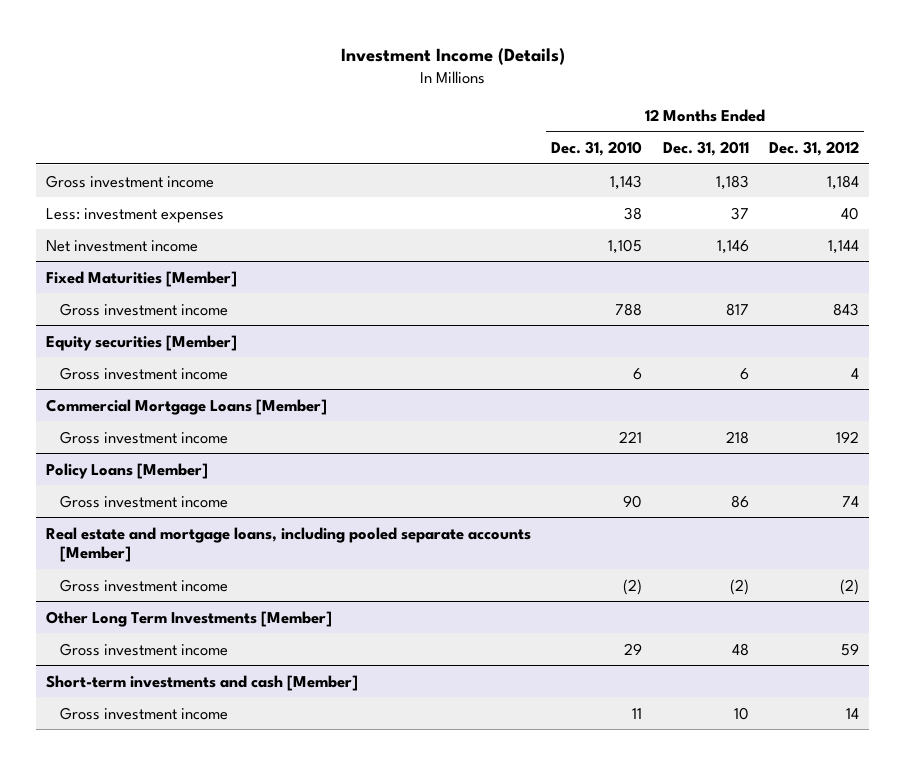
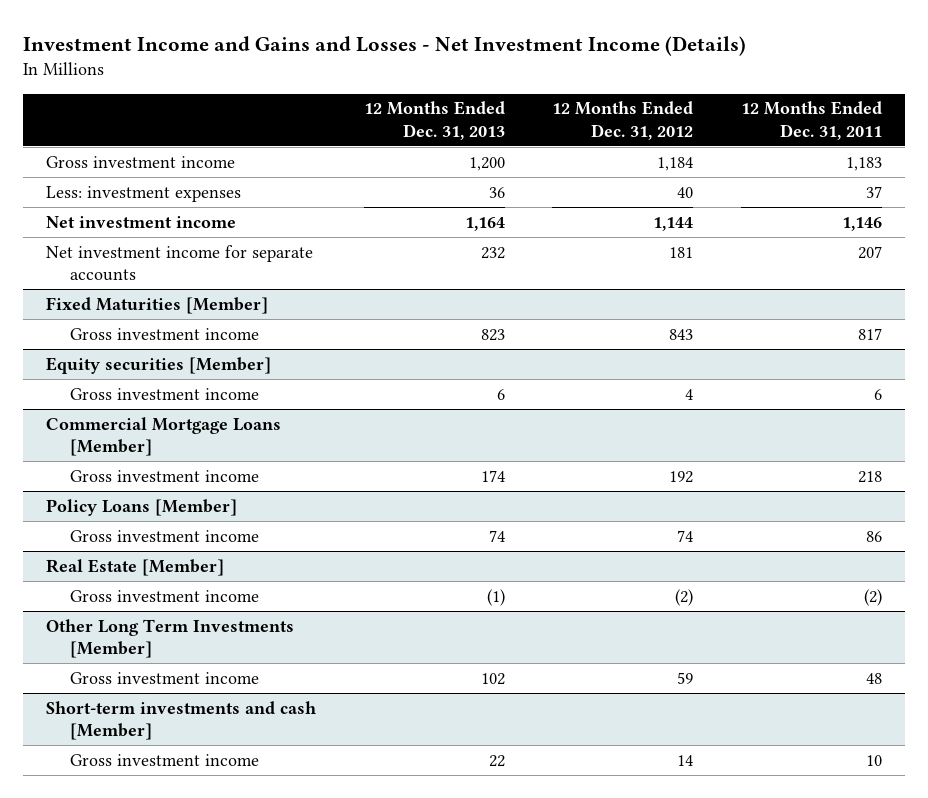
- Investment Income (Details)
+ Investment Income and Gains and Losses - Net Investment Income (Details)
- | 12 Months Ended Dec. 31, 2010 | 12 Months Ended Dec. 31, 2011 | 12 Months Ended Dec. 31, 2012
+ | 12 Months Ended Dec. 31, 2013 | 12 Months Ended Dec. 31, 2012 | 12 Months Ended Dec. 31, 2011
+ Net investment income for separate accounts | 232 | 181 | 207
- Real estate and mortgage loans, including pooled separate accounts [Member]
+ Real Estate [Member]

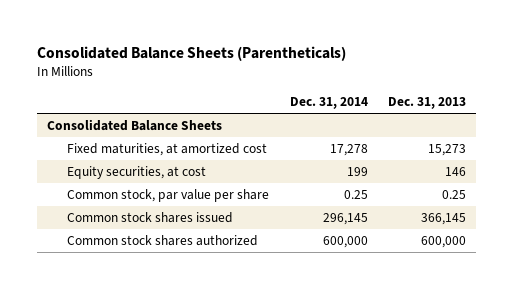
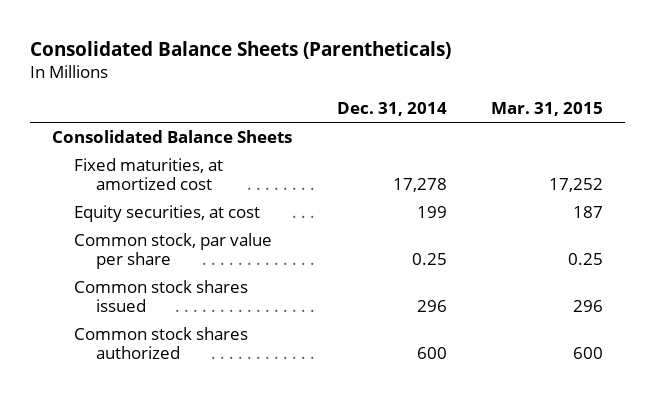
- | Dec. 31, 2014 | Dec. 31, 2013
+ | Dec. 31, 2014 | Mar. 31, 2015
- Common stock shares issued | 296,145 | 366,145
- Common stock shares authorized | 600,000 | 600,000
+ Common stock shares issued | 296 | 296
+ Common stock shares authorized | 600 | 600

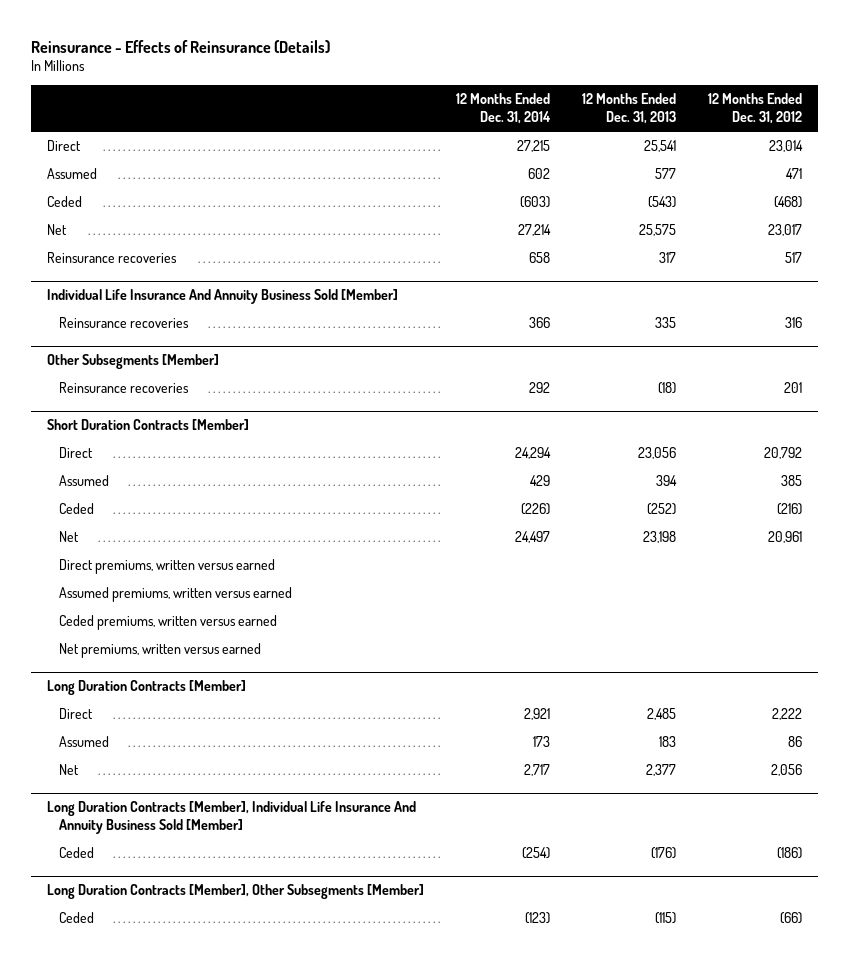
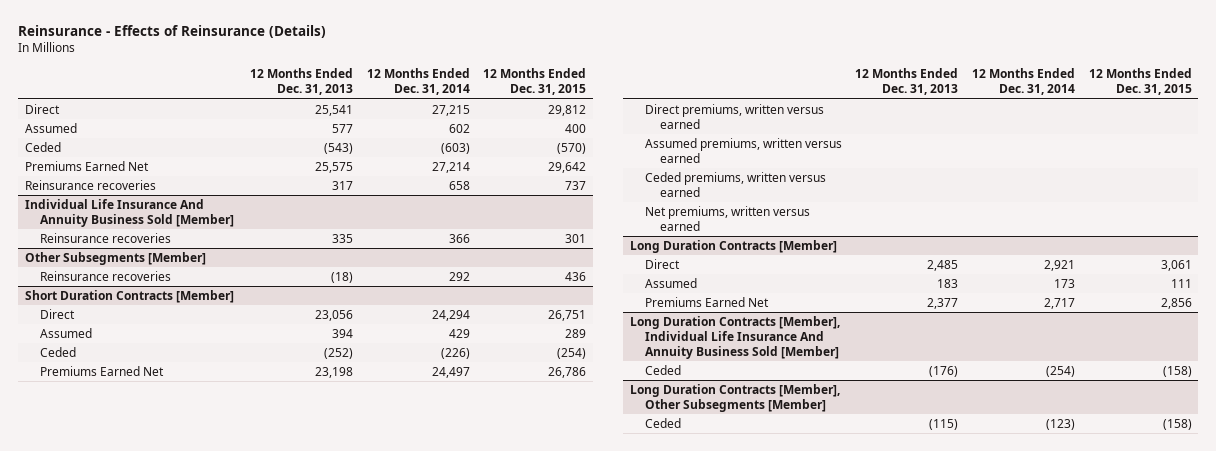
- | 12 Months Ended Dec. 31, 2014 | 12 Months Ended Dec. 31, 2013 | 12 Months Ended Dec. 31, 2012
+ | 12 Months Ended Dec. 31, 2013 | 12 Months Ended Dec. 31, 2014 | 12 Months Ended Dec. 31, 2015
- Net | 27,214 | 25,575 | 23,017
+ Premiums Earned Net | 25,575 | 27,214 | 29,642
@ Short Duration Contracts [Member]
- Net | 24,497 | 23,198 | 20,961
+ Premiums Earned Net | 23,198 | 24,497 | 26,786
@ Long Duration Contracts [Member]
- Net | 2,717 | 2,377 | 2,056
+ Premiums Earned Net | 2,377 | 2,717 | 2,856

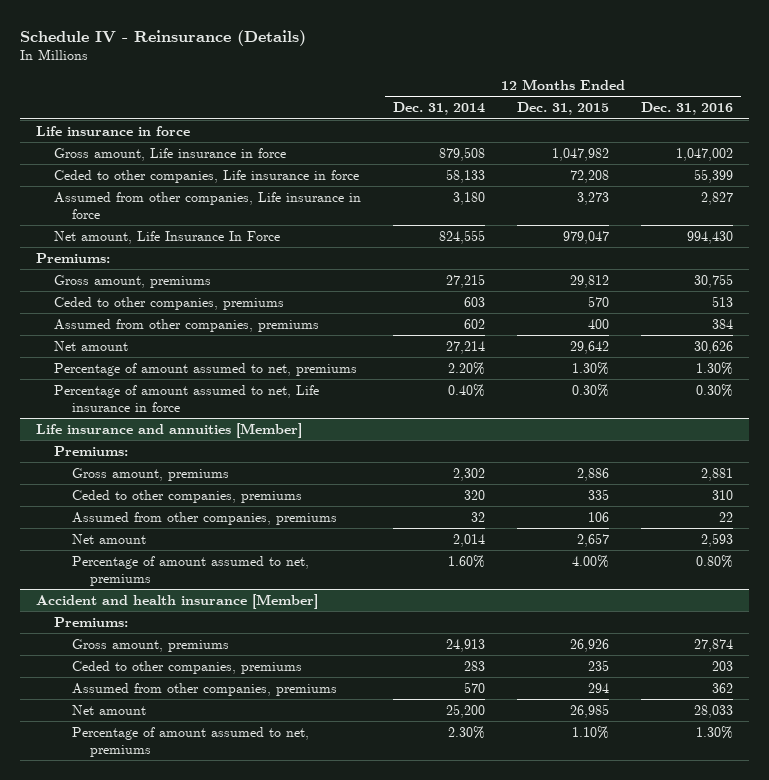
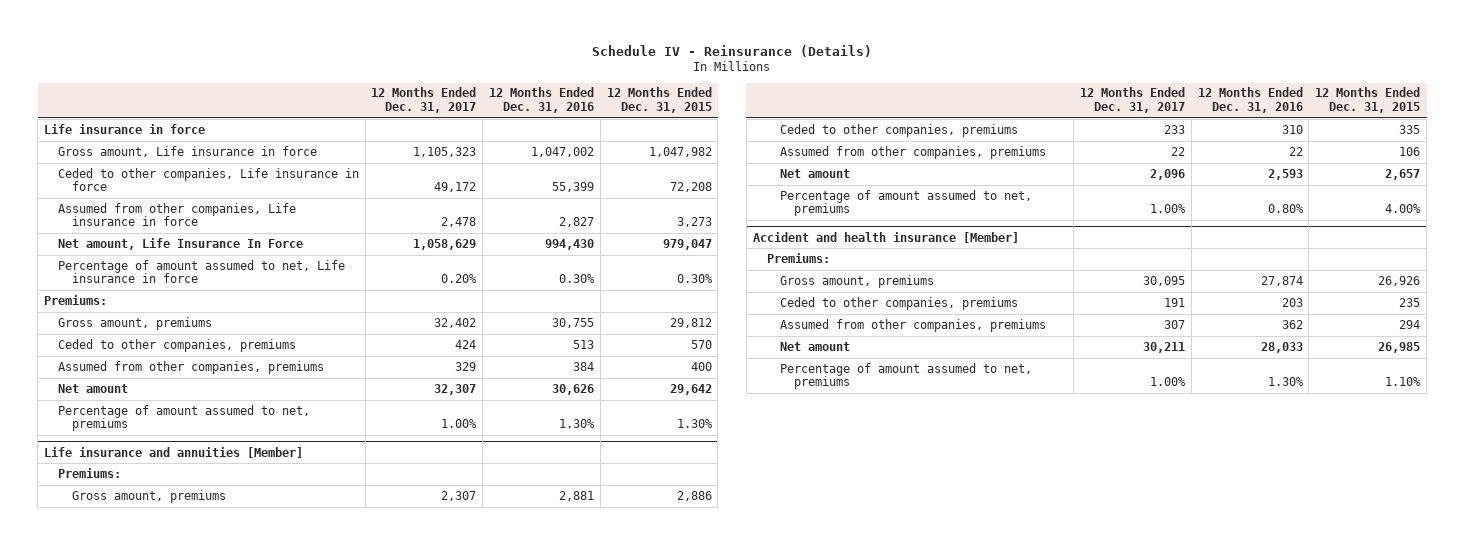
- | 12 Months Ended Dec. 31, 2014 | 12 Months Ended Dec. 31, 2015 | 12 Months Ended Dec. 31, 2016
+ | 12 Months Ended Dec. 31, 2017 | 12 Months Ended Dec. 31, 2016 | 12 Months Ended Dec. 31, 2015
moved up: Percentage of amount assumed to net, Life insurance in force | 0.20% | 0.30% | 0.30%

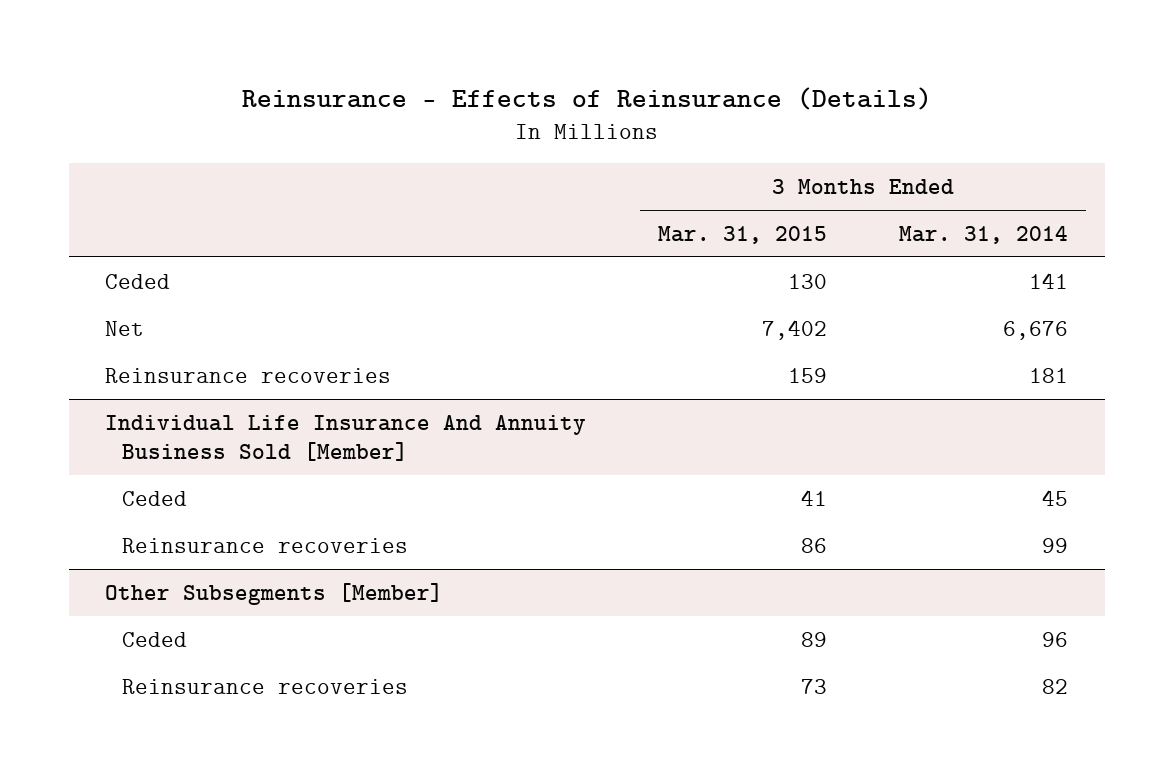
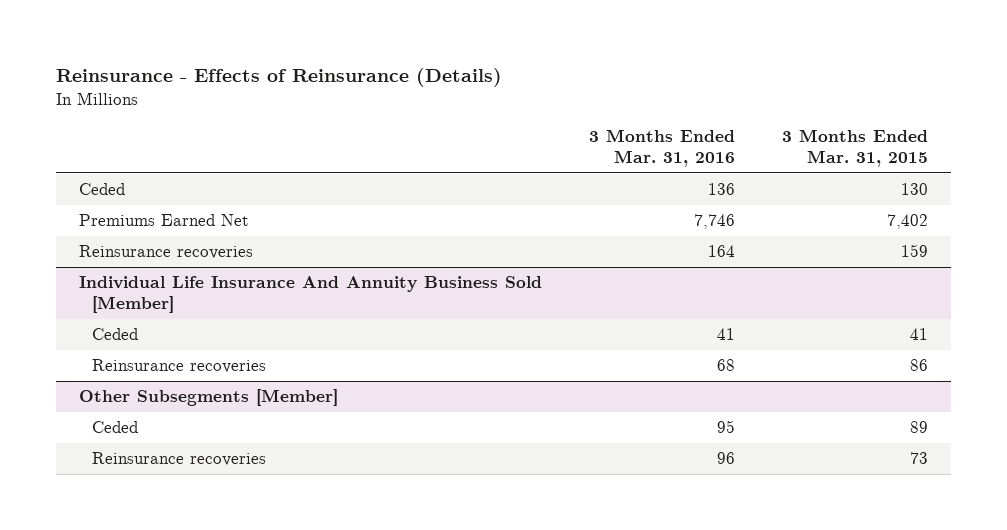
- | 3 Months Ended Mar. 31, 2015 | 3 Months Ended Mar. 31, 2014
+ | 3 Months Ended Mar. 31, 2016 | 3 Months Ended Mar. 31, 2015
- Net | 7,402 | 6,676
+ Premiums Earned Net | 7,746 | 7,402

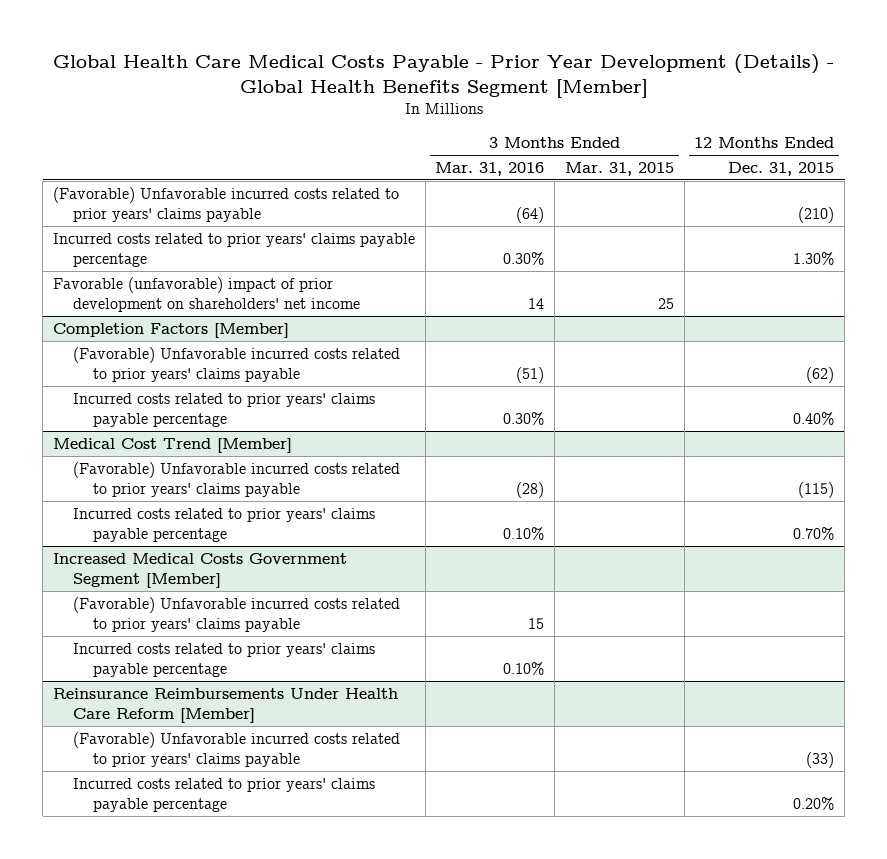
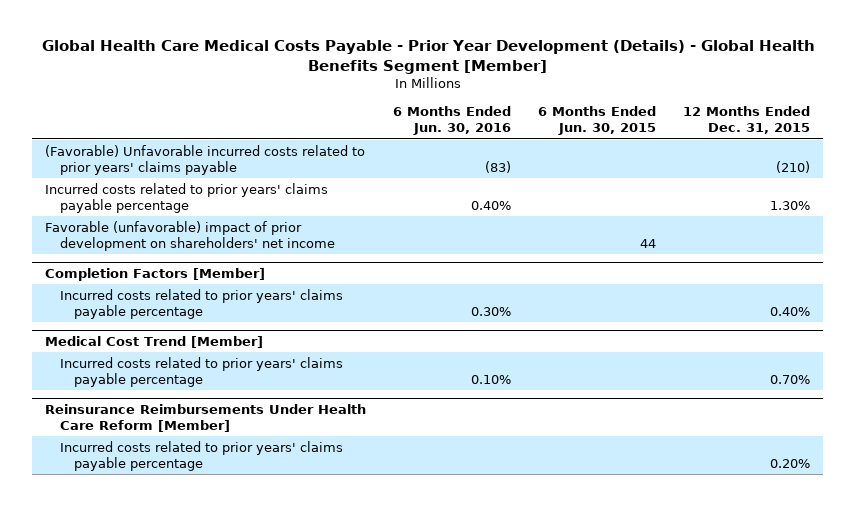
- | 3 Months Ended Mar. 31, 2016 | 3 Months Ended Mar. 31, 2015 | 12 Months Ended Dec. 31, 2015
+ | 6 Months Ended Jun. 30, 2016 | 6 Months Ended Jun. 30, 2015 | 12 Months Ended Dec. 31, 2015
@ Completion Factors [Member]
- (Favorable) Unfavorable incurred costs related to prior years' claims payable | (51) | | (62)
@ Medical Cost Trend [Member]
- (Favorable) Unfavorable incurred costs related to prior years' claims payable | (28) | | (115)
- Increased Medical Costs Government Segment [Member]
- (Favorable) Unfavorable incurred costs related to prior years' claims payable | 15 | |
- Incurred costs related to prior years' claims payable percentage | 0.10% | |
@ Reinsurance Reimbursements Under Health Care Reform [Member]
- (Favorable) Unfavorable incurred costs related to prior years' claims payable | | | (33)

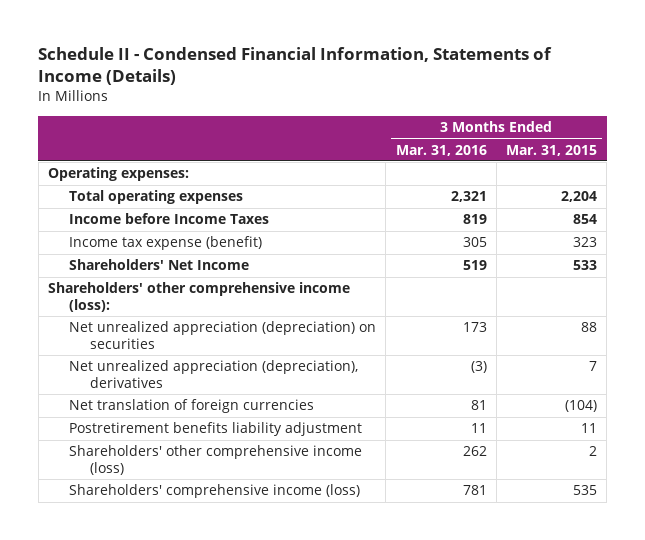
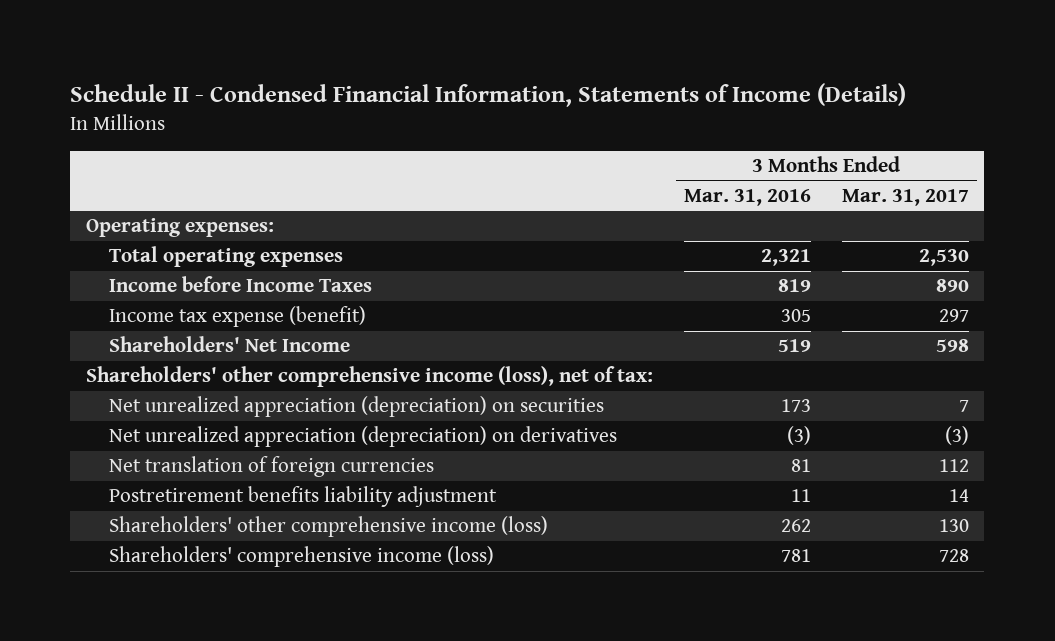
- | 3 Months Ended Mar. 31, 2016 | 3 Months Ended Mar. 31, 2015
+ | 3 Months Ended Mar. 31, 2016 | 3 Months Ended Mar. 31, 2017
- Shareholders' other comprehensive income (loss):
+ Shareholders' other comprehensive income (loss), net of tax:
- Net unrealized appreciation (depreciation), derivatives | (3) | 7
+ Net unrealized appreciation (depreciation) on derivatives | (3) | (3)

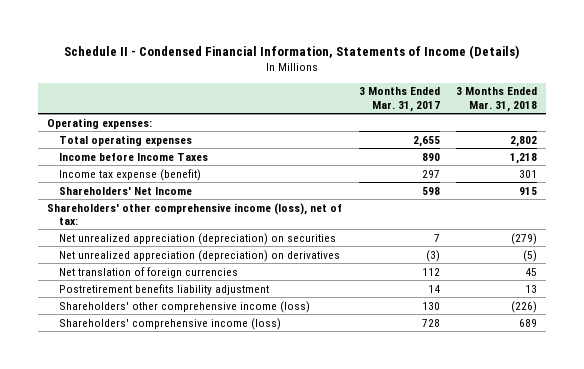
- | 3 Months Ended Mar. 31, 2016 | 3 Months Ended Mar. 31, 2017
+ | 3 Months Ended Mar. 31, 2017 | 3 Months Ended Mar. 31, 2018
- Total operating expenses | 2,321 | 2,530
+ Total operating expenses | 2,655 | 2,802

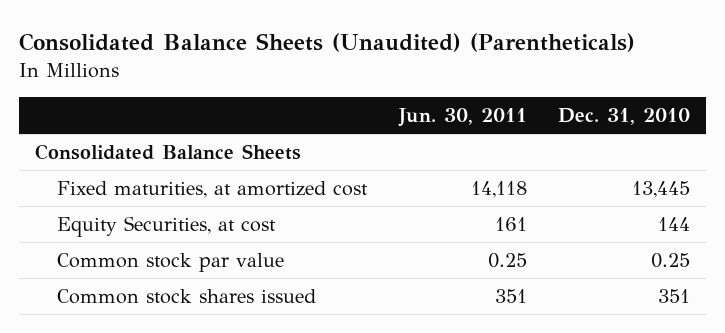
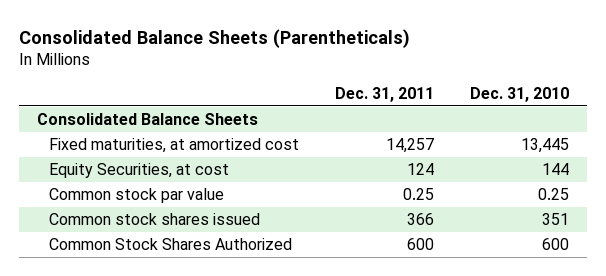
- Consolidated Balance Sheets (Unaudited) (Parentheticals)
+ Consolidated Balance Sheets (Parentheticals)
- | Jun. 30, 2011 | Dec. 31, 2010
+ | Dec. 31, 2011 | Dec. 31, 2010
+ Common Stock Shares Authorized | 600 | 600

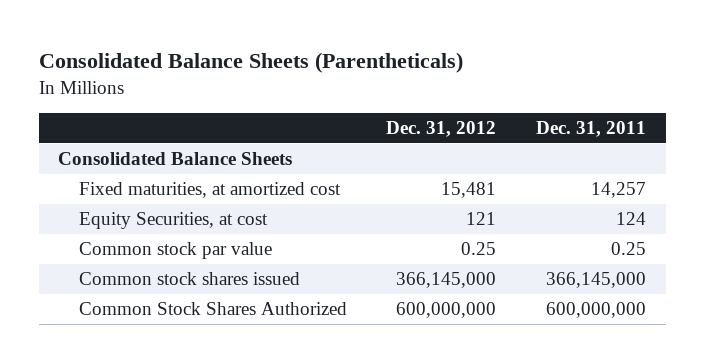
- | Dec. 31, 2011 | Dec. 31, 2010
+ | Dec. 31, 2012 | Dec. 31, 2011
- Common stock shares issued | 366 | 351
- Common Stock Shares Authorized | 600 | 600
+ Common stock shares issued | 366,145,000 | 366,145,000
+ Common Stock Shares Authorized | 600,000,000 | 600,000,000

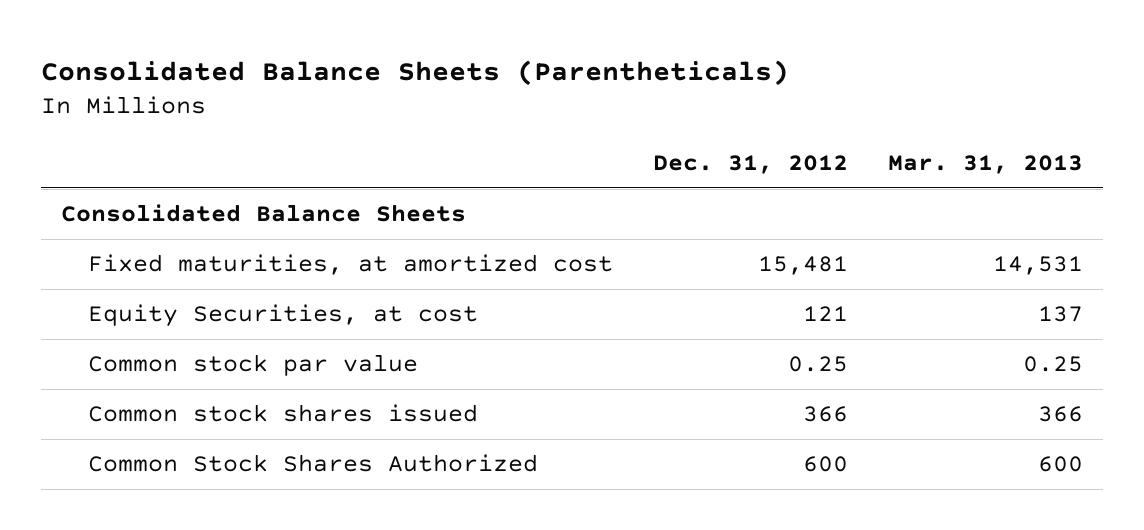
- | Dec. 31, 2012 | Dec. 31, 2011
+ | Dec. 31, 2012 | Mar. 31, 2013
- Common stock shares issued | 366,145,000 | 366,145,000
- Common Stock Shares Authorized | 600,000,000 | 600,000,000
+ Common stock shares issued | 366 | 366
+ Common Stock Shares Authorized | 600 | 600

